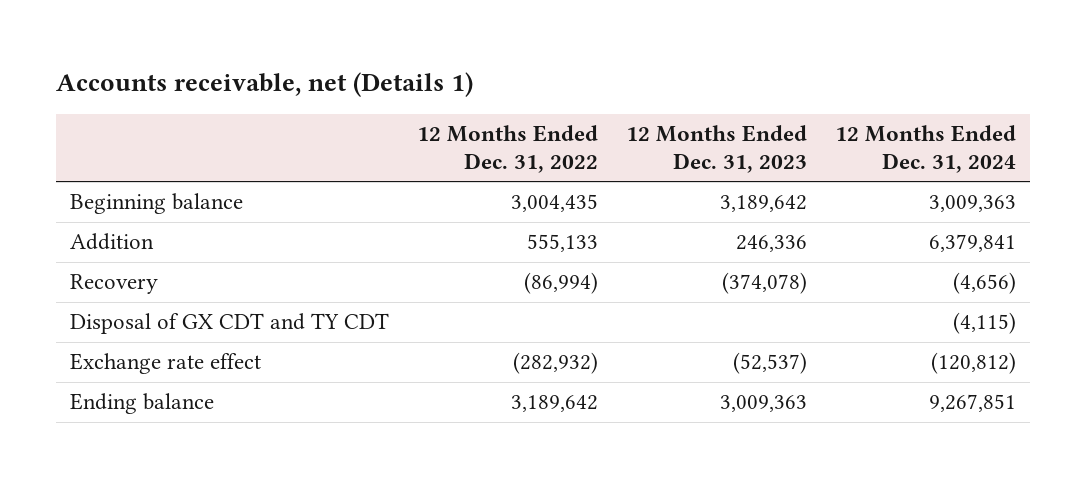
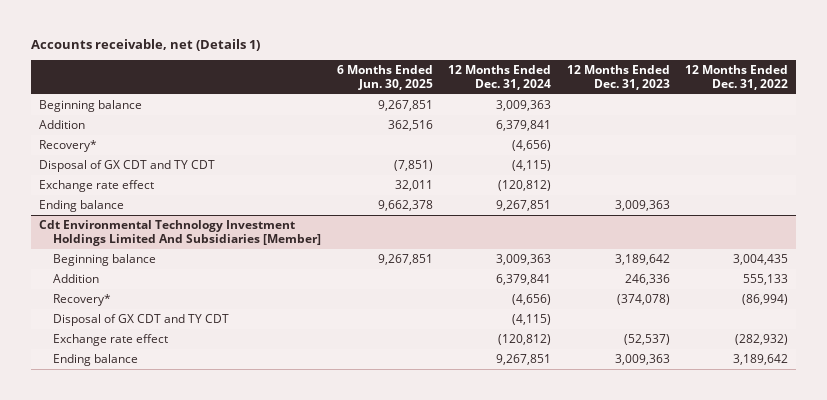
- | 12 Months Ended Dec. 31, 2022 | 12 Months Ended Dec. 31, 2023 | 12 Months Ended Dec. 31, 2024
+ | 6 Months Ended Jun. 30, 2025 | 12 Months Ended Dec. 31, 2024 | 12 Months Ended Dec. 31, 2023 | 12 Months Ended Dec. 31, 2022
+ Beginning balance | 9,267,851 | 3,009,363 | |
+ Addition | 362,516 | 6,379,841 | |
+ Recovery* | | (4,656) | |
+ Disposal of GX CDT and TY CDT | (7,851) | (4,115) | |
+ Exchange rate effect | 32,011 | (120,812) | |
+ Ending balance | 9,662,378 | 9,267,851 | 3,009,363 |
+ Cdt Environmental Technology Investment Holdings Limited And Subsidiaries [Member]
- Recovery | (86,994) | (374,078) | (4,656)
+ Recovery* | | (4,656) | (374,078) | (86,994)

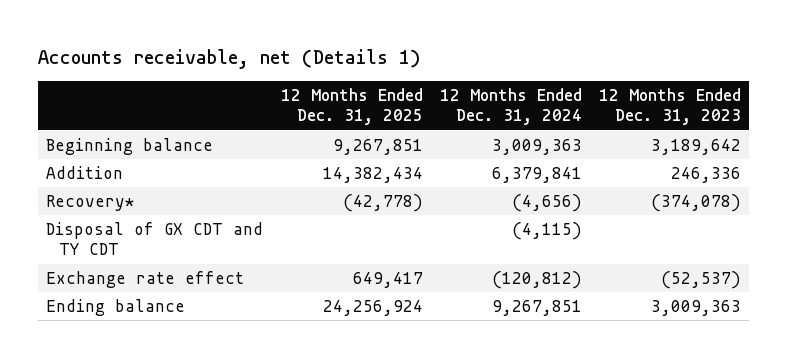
- | 6 Months Ended Jun. 30, 2025 | 12 Months Ended Dec. 31, 2024 | 12 Months Ended Dec. 31, 2023 | 12 Months Ended Dec. 31, 2022
+ | 12 Months Ended Dec. 31, 2025 | 12 Months Ended Dec. 31, 2024 | 12 Months Ended Dec. 31, 2023
- Beginning balance | 9,267,851 | 3,009,363 | |
- Addition | 362,516 | 6,379,841 | |
- Recovery* | | (4,656) | |
- Disposal of GX CDT and TY CDT | (7,851) | (4,115) | |
- Exchange rate effect | 32,011 | (120,812) | |
- Ending balance | 9,662,378 | 9,267,851 | 3,009,363 |
- Cdt Environmental Technology Investment Holdings Limited And Subsidiaries [Member]

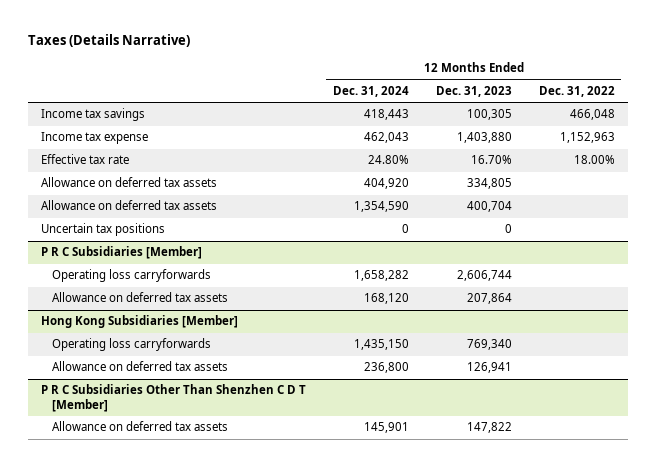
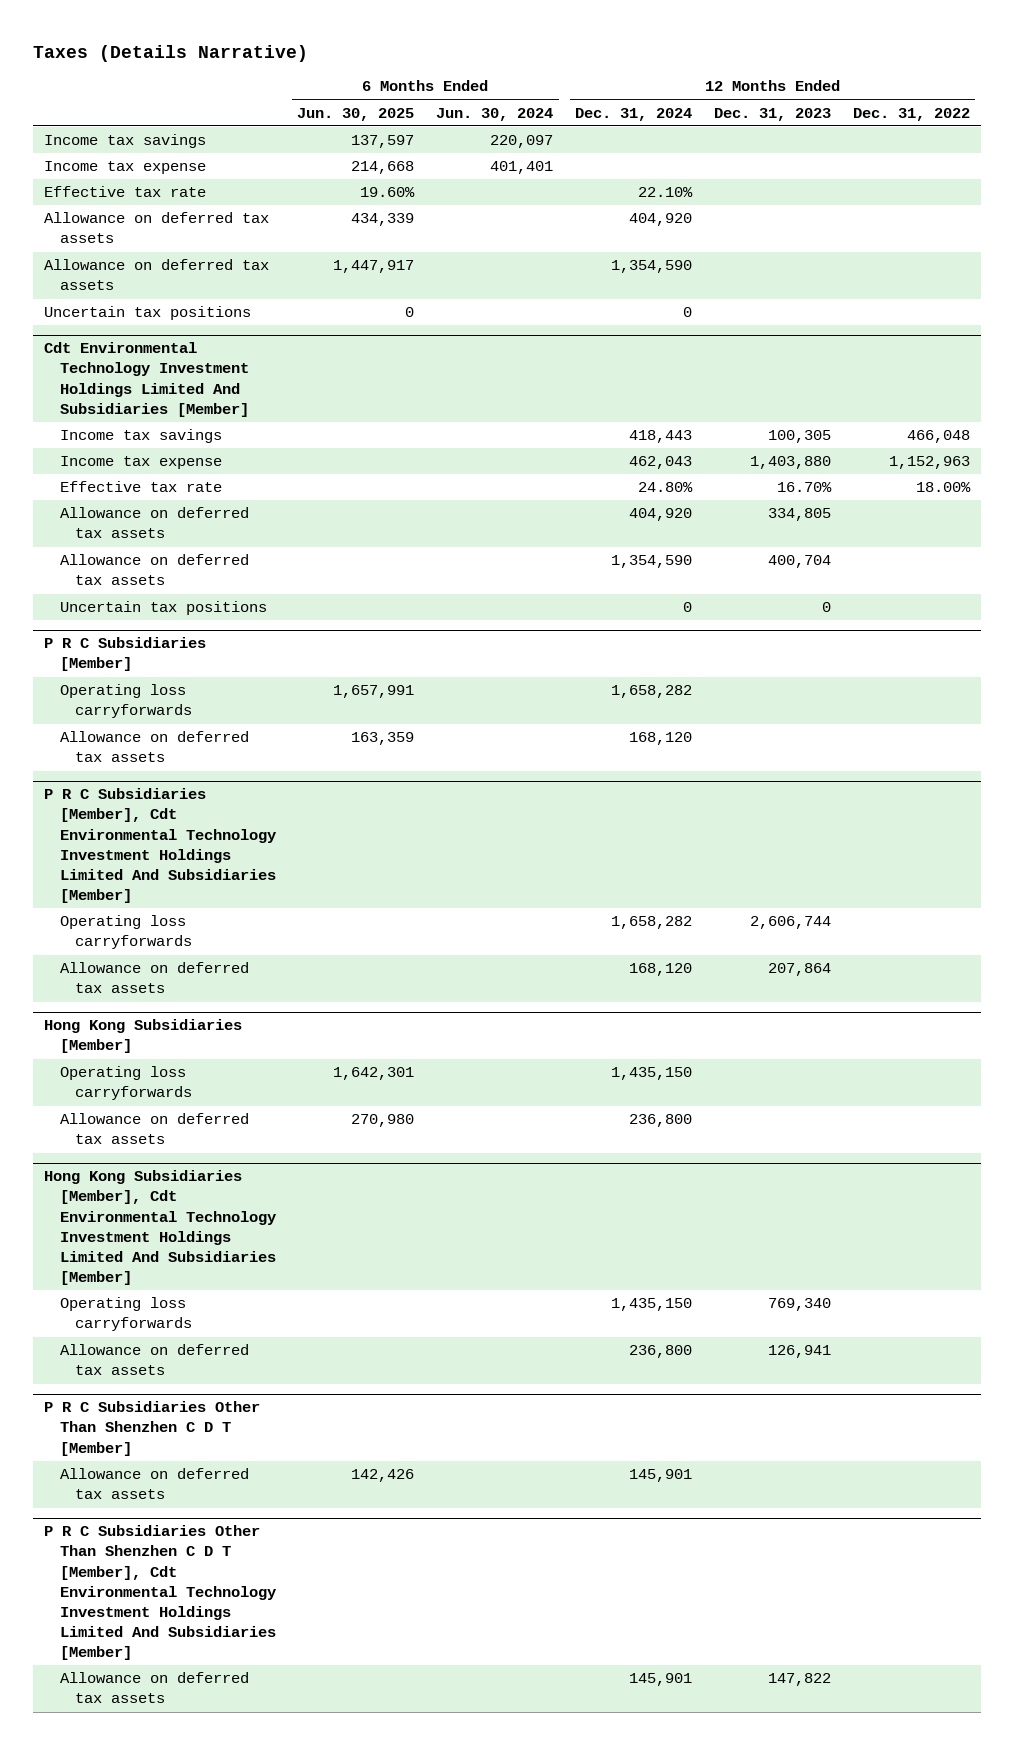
- | 12 Months Ended Dec. 31, 2024 | 12 Months Ended Dec. 31, 2023 | 12 Months Ended Dec. 31, 2022
+ | 6 Months Ended Jun. 30, 2025 | 6 Months Ended Jun. 30, 2024 | 12 Months Ended Dec. 31, 2024 | 12 Months Ended Dec. 31, 2023 | 12 Months Ended Dec. 31, 2022
+ Income tax savings | 137,597 | 220,097 | | |
+ Income tax expense | 214,668 | 401,401 | | |
+ Effective tax rate | 19.60% | | 22.10% | |
+ Allowance on deferred tax assets | 434,339 | | 404,920 | |
+ Allowance on deferred tax assets | 1,447,917 | | 1,354,590 | |
+ Uncertain tax positions | 0 | | 0 | |
+ Cdt Environmental Technology Investment Holdings Limited And Subsidiaries [Member]
@ P R C Subsidiaries [Member]
+ Operating loss carryforwards | 1,657,991 | | 1,658,282 | |
+ Allowance on deferred tax assets | 163,359 | | 168,120 | |
+ P R C Subsidiaries [Member], Cdt Environmental Technology Investment Holdings Limited And Subsidiaries [Member]
@ Hong Kong Subsidiaries [Member]
+ Operating loss carryforwards | 1,642,301 | | 1,435,150 | |
+ Allowance on deferred tax assets | 270,980 | | 236,800 | |
+ Hong Kong Subsidiaries [Member], Cdt Environmental Technology Investment Holdings Limited And Subsidiaries [Member]
@ P R C Subsidiaries Other Than Shenzhen C D T [Member]
+ Allowance on deferred tax assets | 142,426 | | 145,901 | |
+ P R C Subsidiaries Other Than Shenzhen C D T [Member], Cdt Environmental Technology Investment Holdings Limited And Subsidiaries [Member]

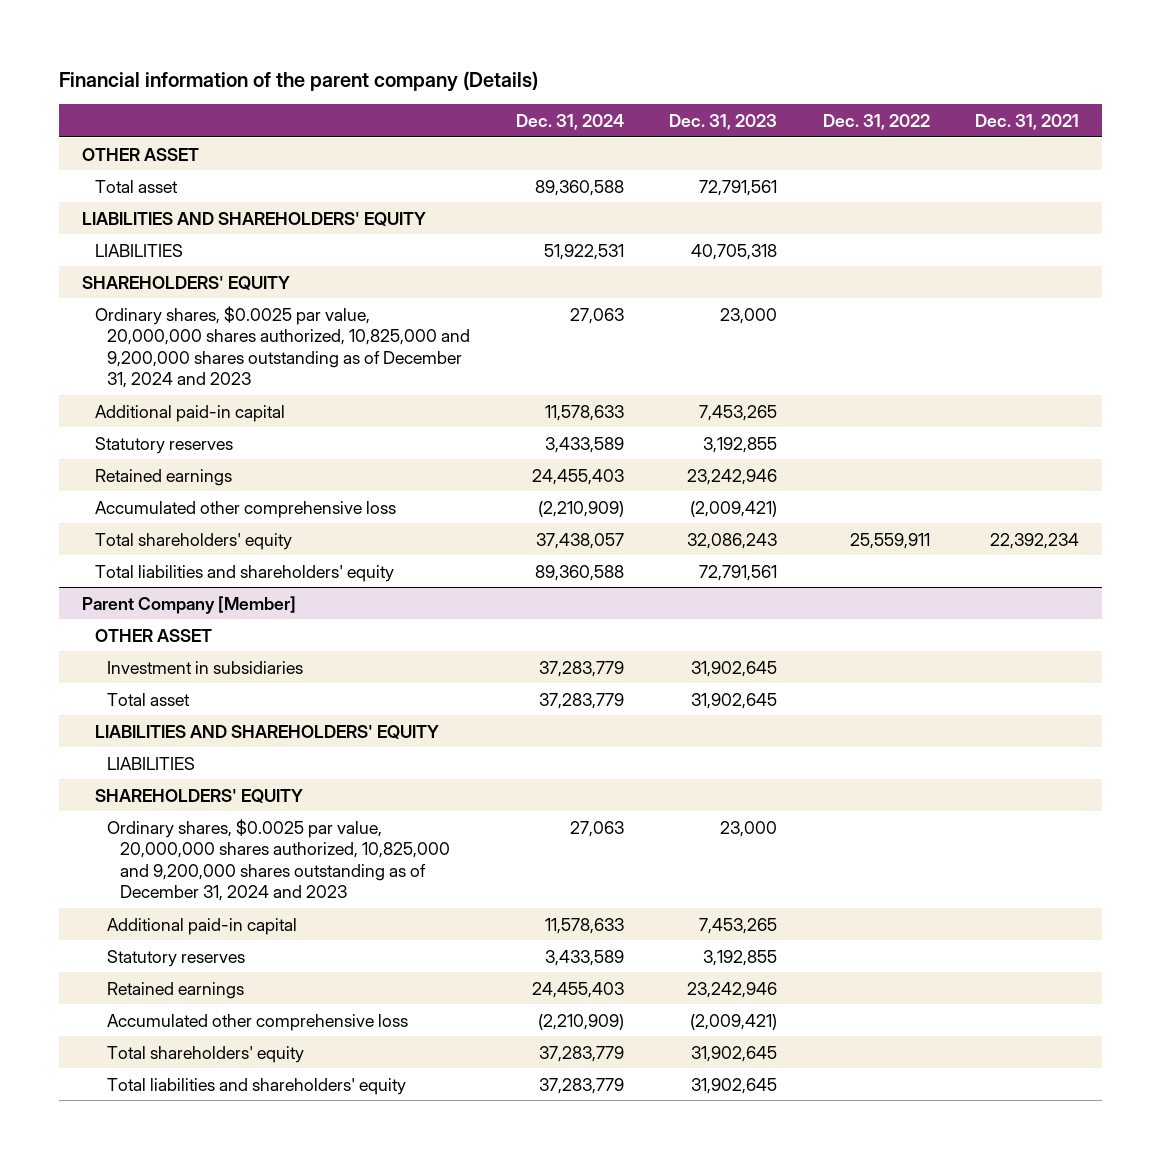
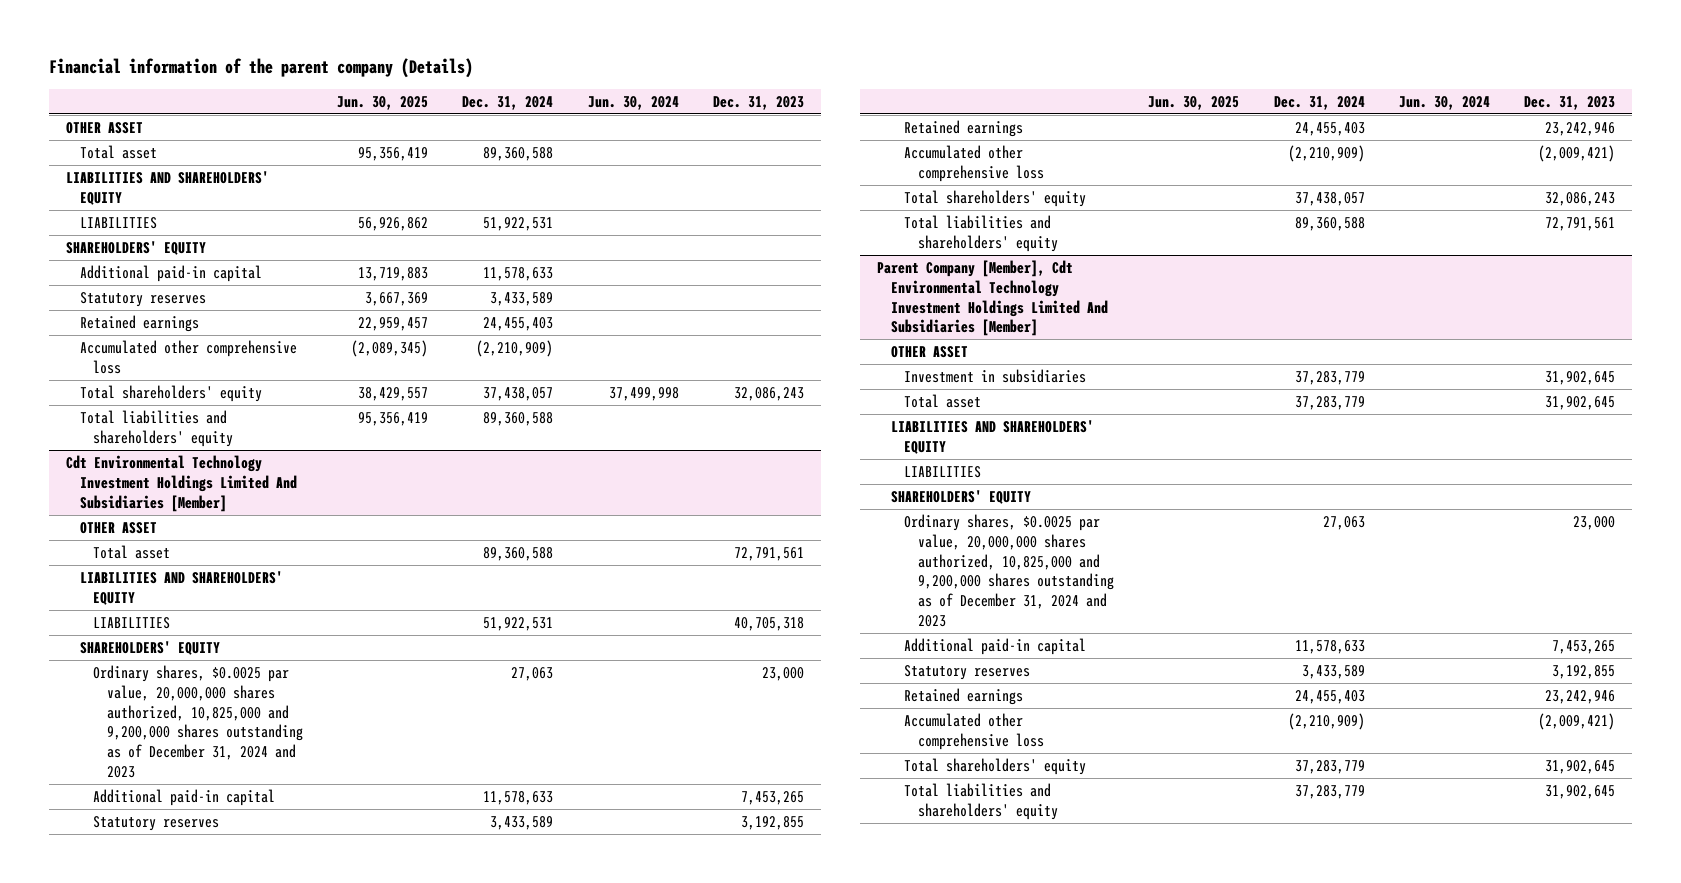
- | Dec. 31, 2024 | Dec. 31, 2023 | Dec. 31, 2022 | Dec. 31, 2021
+ | Jun. 30, 2025 | Dec. 31, 2024 | Jun. 30, 2024 | Dec. 31, 2023
+ Total asset | 95,356,419 | 89,360,588 | |
+ LIABILITIES AND SHAREHOLDERS' EQUITY
+ LIABILITIES | 56,926,862 | 51,922,531 | |
+ SHAREHOLDERS' EQUITY
+ Additional paid-in capital | 13,719,883 | 11,578,633 | |
+ Statutory reserves | 3,667,369 | 3,433,589 | |
+ Retained earnings | 22,959,457 | 24,455,403 | |
+ Accumulated other comprehensive loss | (2,089,345) | (2,210,909) | |
+ Total shareholders' equity | 38,429,557 | 37,438,057 | 37,499,998 | 32,086,243
+ Total liabilities and shareholders' equity | 95,356,419 | 89,360,588 | |
+ Cdt Environmental Technology Investment Holdings Limited And Subsidiaries [Member]
+ OTHER ASSET
- Parent Company [Member]
+ Parent Company [Member], Cdt Environmental Technology Investment Holdings Limited And Subsidiaries [Member]

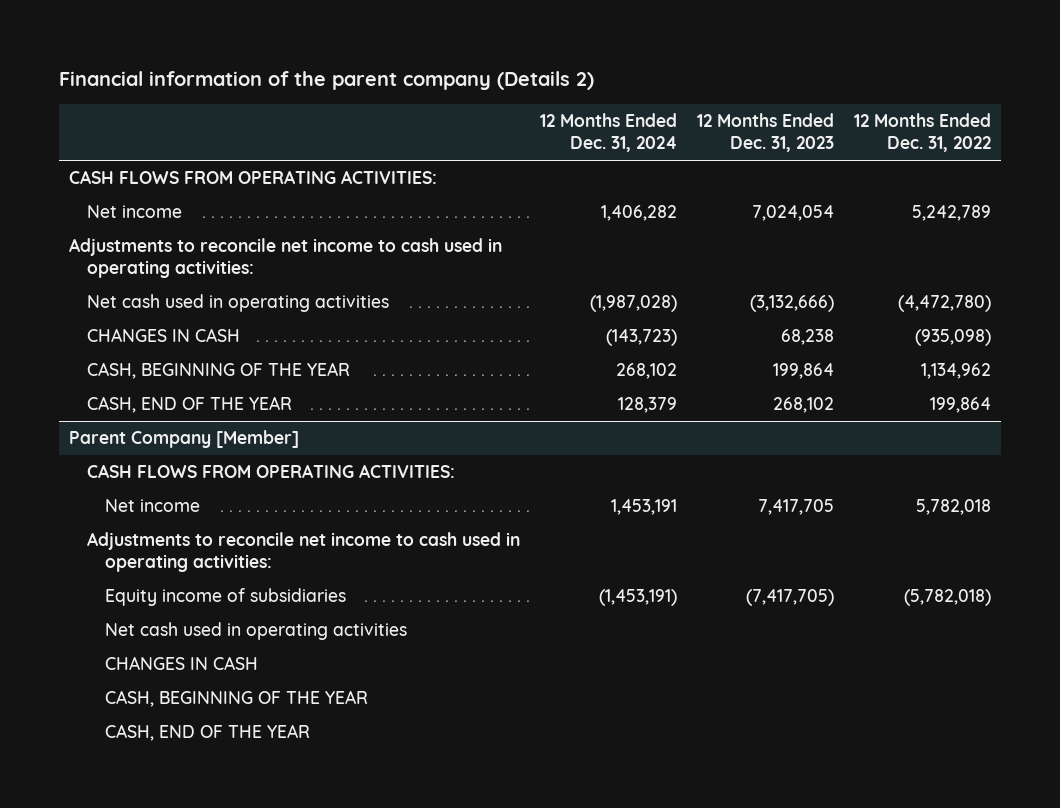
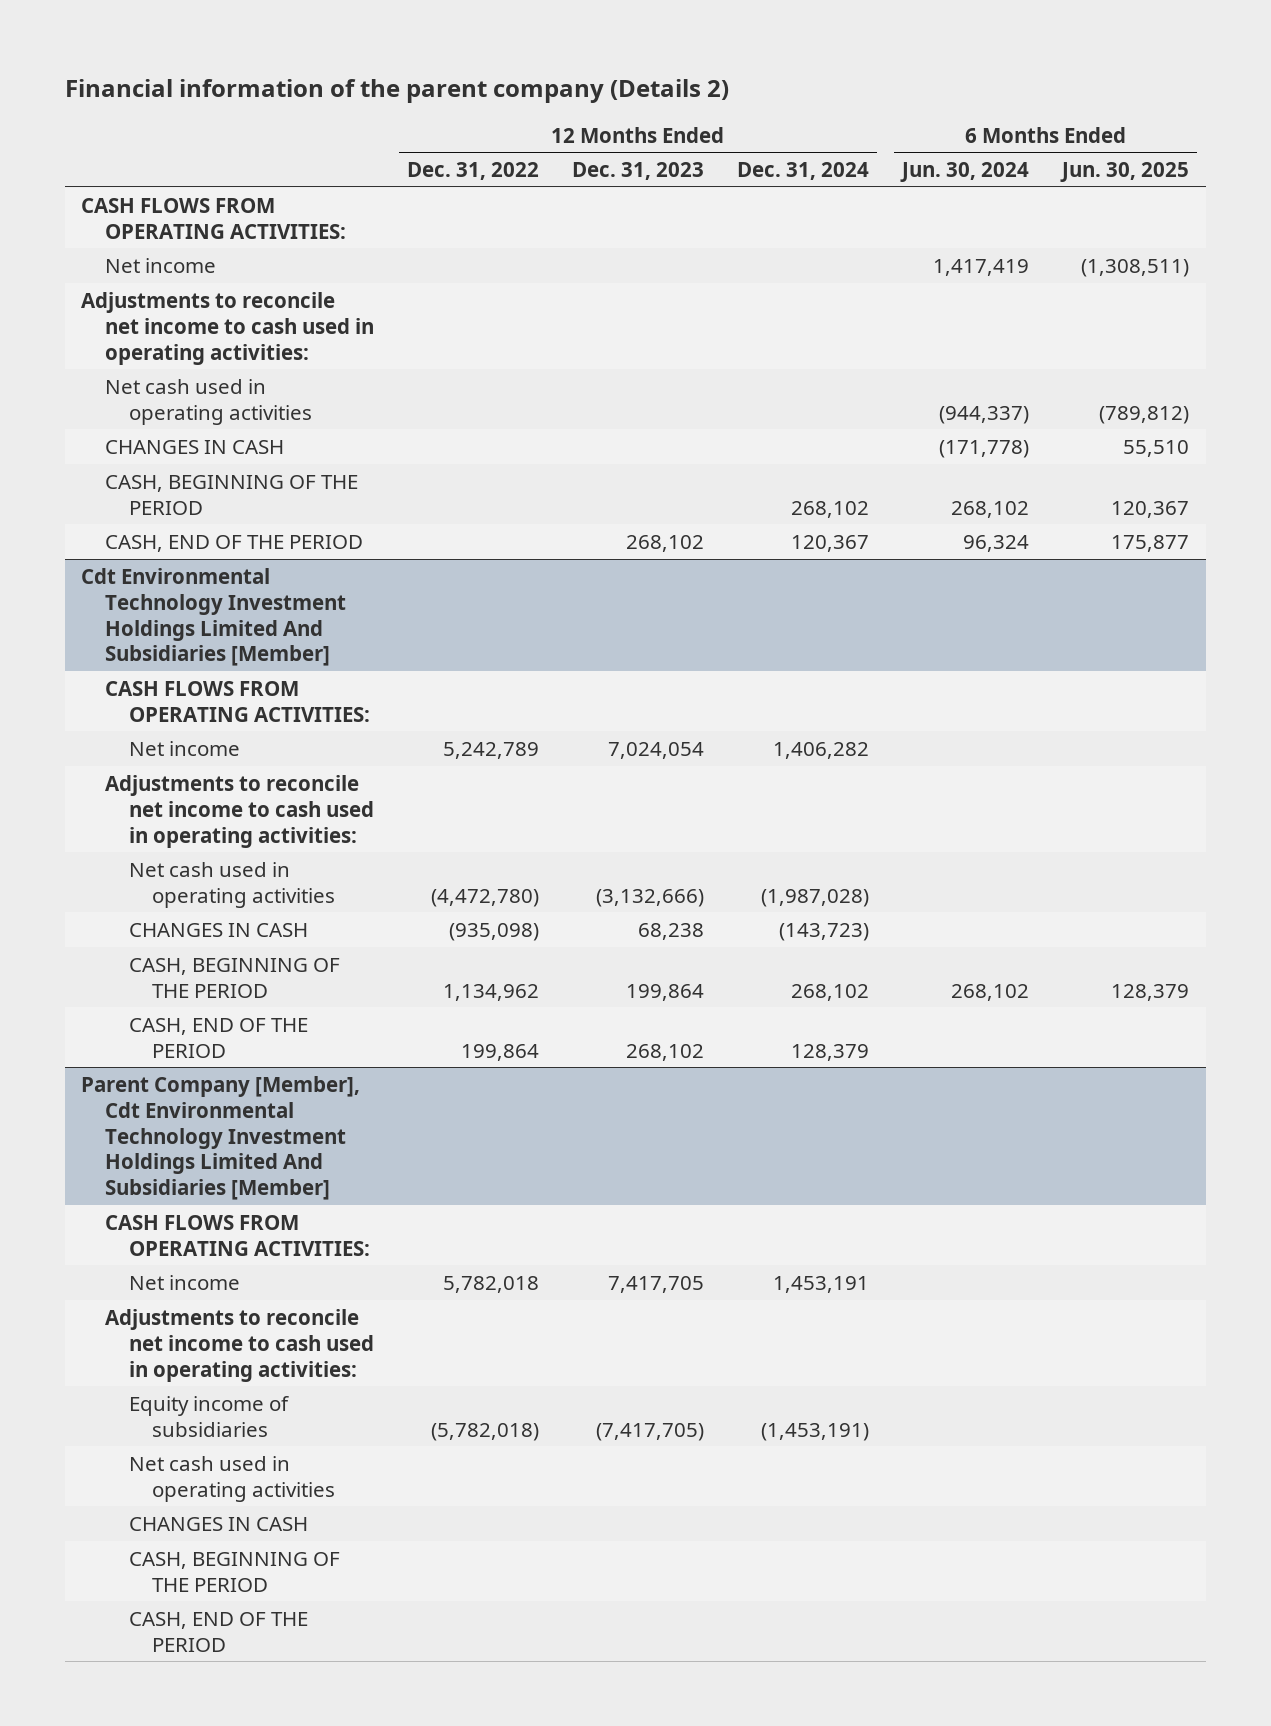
- | 12 Months Ended Dec. 31, 2024 | 12 Months Ended Dec. 31, 2023 | 12 Months Ended Dec. 31, 2022
+ | 12 Months Ended Dec. 31, 2022 | 12 Months Ended Dec. 31, 2023 | 12 Months Ended Dec. 31, 2024 | 6 Months Ended Jun. 30, 2024 | 6 Months Ended Jun. 30, 2025
+ Net income | | | | 1,417,419 | (1,308,511)
+ Adjustments to reconcile net income to cash used in operating activities:
+ Net cash used in operating activities | | | | (944,337) | (789,812)
+ CHANGES IN CASH | | | | (171,778) | 55,510
+ CASH, BEGINNING OF THE PERIOD | | | 268,102 | 268,102 | 120,367
+ CASH, END OF THE PERIOD | | 268,102 | 120,367 | 96,324 | 175,877
+ Cdt Environmental Technology Investment Holdings Limited And Subsidiaries [Member]
+ CASH FLOWS FROM OPERATING ACTIVITIES:
- CASH, BEGINNING OF THE YEAR | 268,102 | 199,864 | 1,134,962
- CASH, END OF THE YEAR | 128,379 | 268,102 | 199,864
- Parent Company [Member]
+ CASH, BEGINNING OF THE PERIOD | 1,134,962 | 199,864 | 268,102 | 268,102 | 128,379
+ CASH, END OF THE PERIOD | 199,864 | 268,102 | 128,379 | |
+ Parent Company [Member], Cdt Environmental Technology Investment Holdings Limited And Subsidiaries [Member]
- CASH, BEGINNING OF THE YEAR
- CASH, END OF THE YEAR
+ CASH, BEGINNING OF THE PERIOD
+ CASH, END OF THE PERIOD

